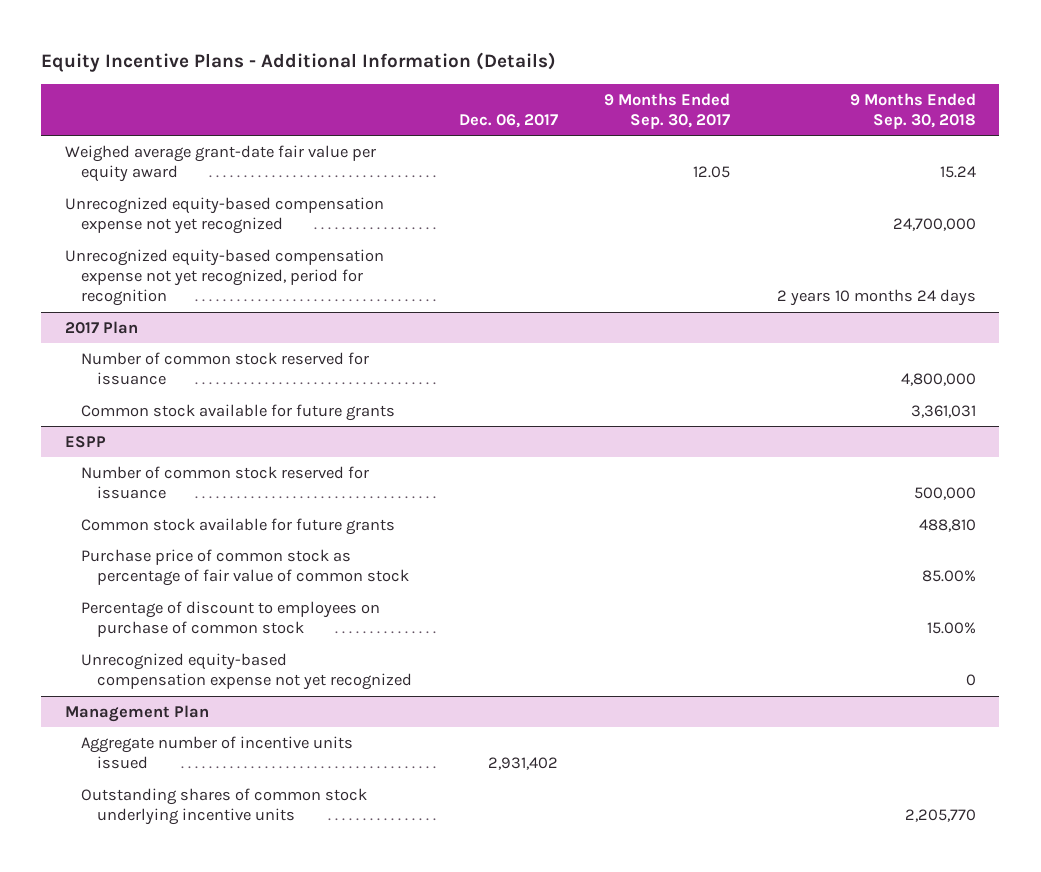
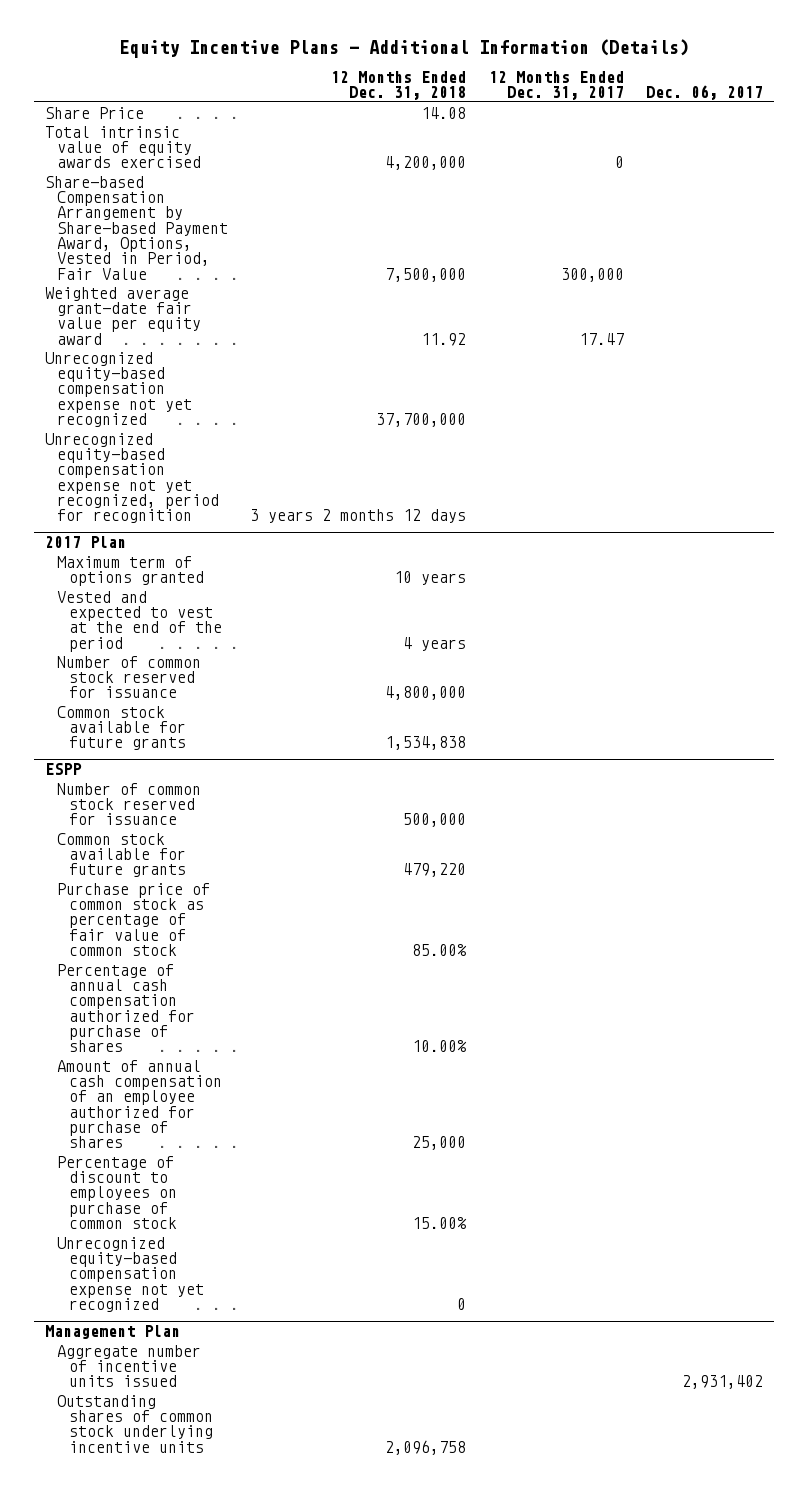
- | Dec. 06, 2017 | 9 Months Ended Sep. 30, 2017 | 9 Months Ended Sep. 30, 2018
+ | 12 Months Ended Dec. 31, 2018 | 12 Months Ended Dec. 31, 2017 | Dec. 06, 2017
- Weighed average grant-date fair value per equity award | | 12.05 | 15.24
+ Share Price | 14.08 | |
+ Total intrinsic value of equity awards exercised | 4,200,000 | 0 |
+ Share-based Compensation Arrangement by Share-based Payment Award, Options, Vested in Period, Fair Value | 7,500,000 | 300,000 |
+ Weighted average grant-date fair value per equity award | 11.92 | 17.47 |
@ 2017 Plan
+ Maximum term of options granted | 10 years | |
+ Vested and expected to vest at the end of the period | 4 years | |
@ ESPP
+ Percentage of annual cash compensation authorized for purchase of shares | 10.00% | |
+ Amount of annual cash compensation of an employee authorized for purchase of shares | 25,000 | |

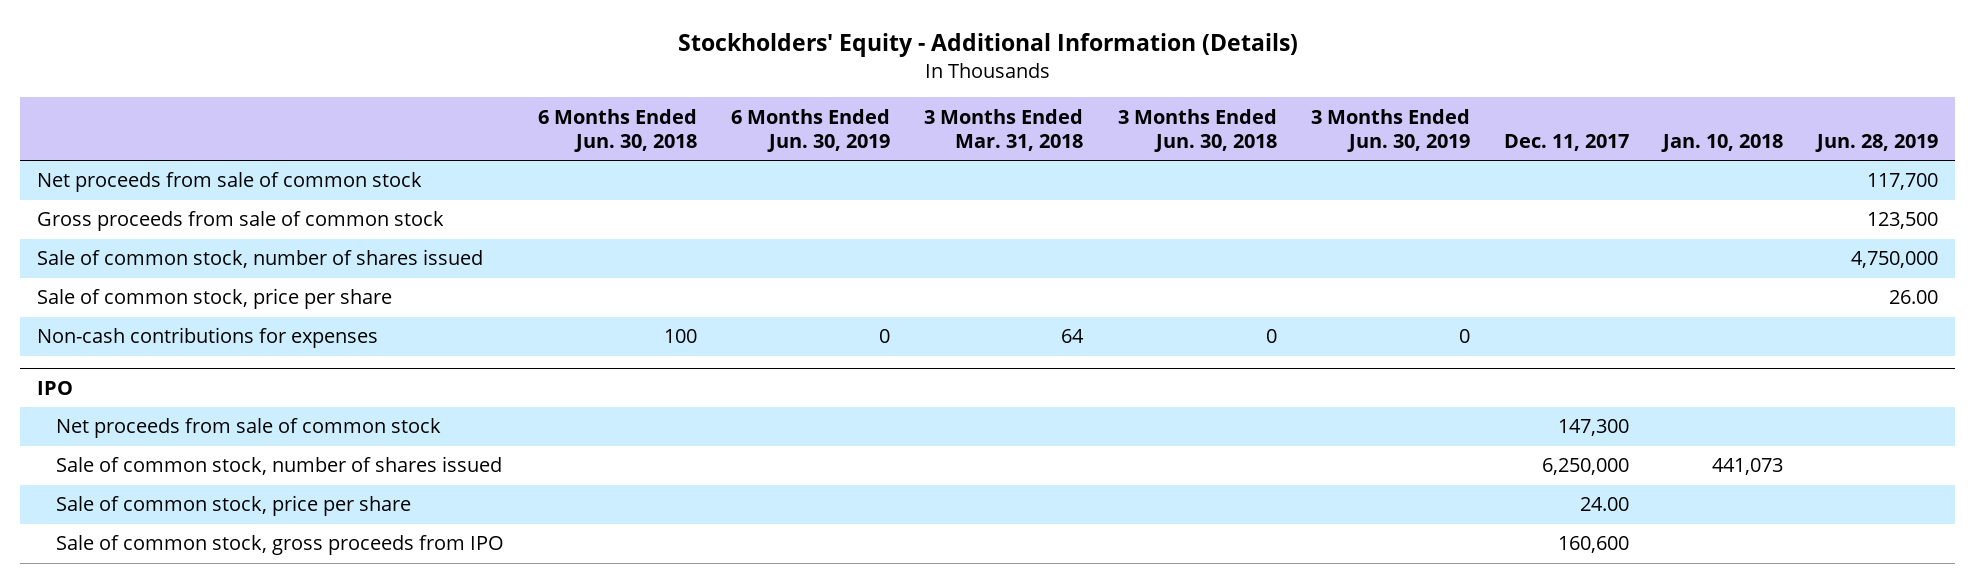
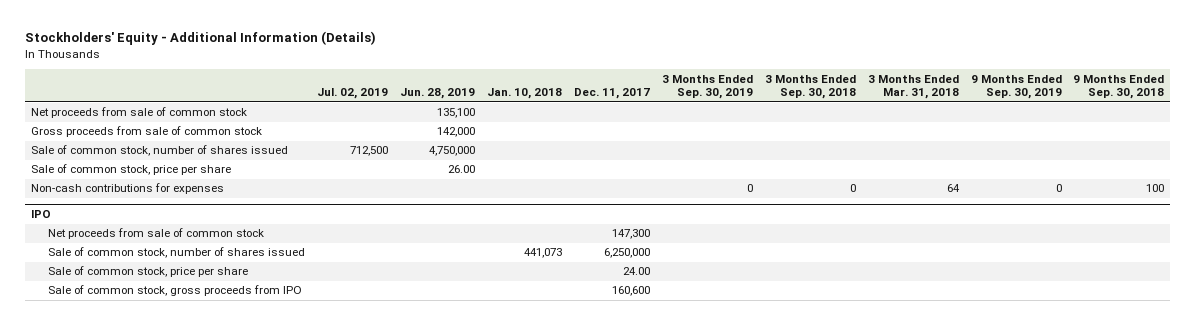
- | 6 Months Ended Jun. 30, 2018 | 6 Months Ended Jun. 30, 2019 | 3 Months Ended Mar. 31, 2018 | 3 Months Ended Jun. 30, 2018 | 3 Months Ended Jun. 30, 2019 | Dec. 11, 2017 | Jan. 10, 2018 | Jun. 28, 2019
+ | Jul. 02, 2019 | Jun. 28, 2019 | Jan. 10, 2018 | Dec. 11, 2017 | 3 Months Ended Sep. 30, 2019 | 3 Months Ended Sep. 30, 2018 | 3 Months Ended Mar. 31, 2018 | 9 Months Ended Sep. 30, 2019 | 9 Months Ended Sep. 30, 2018
- Net proceeds from sale of common stock | | | | | | | | 117,700
- Gross proceeds from sale of common stock | | | | | | | | 123,500
+ Net proceeds from sale of common stock | | 135,100 | | | | | | |
+ Gross proceeds from sale of common stock | | 142,000 | | | | | | |

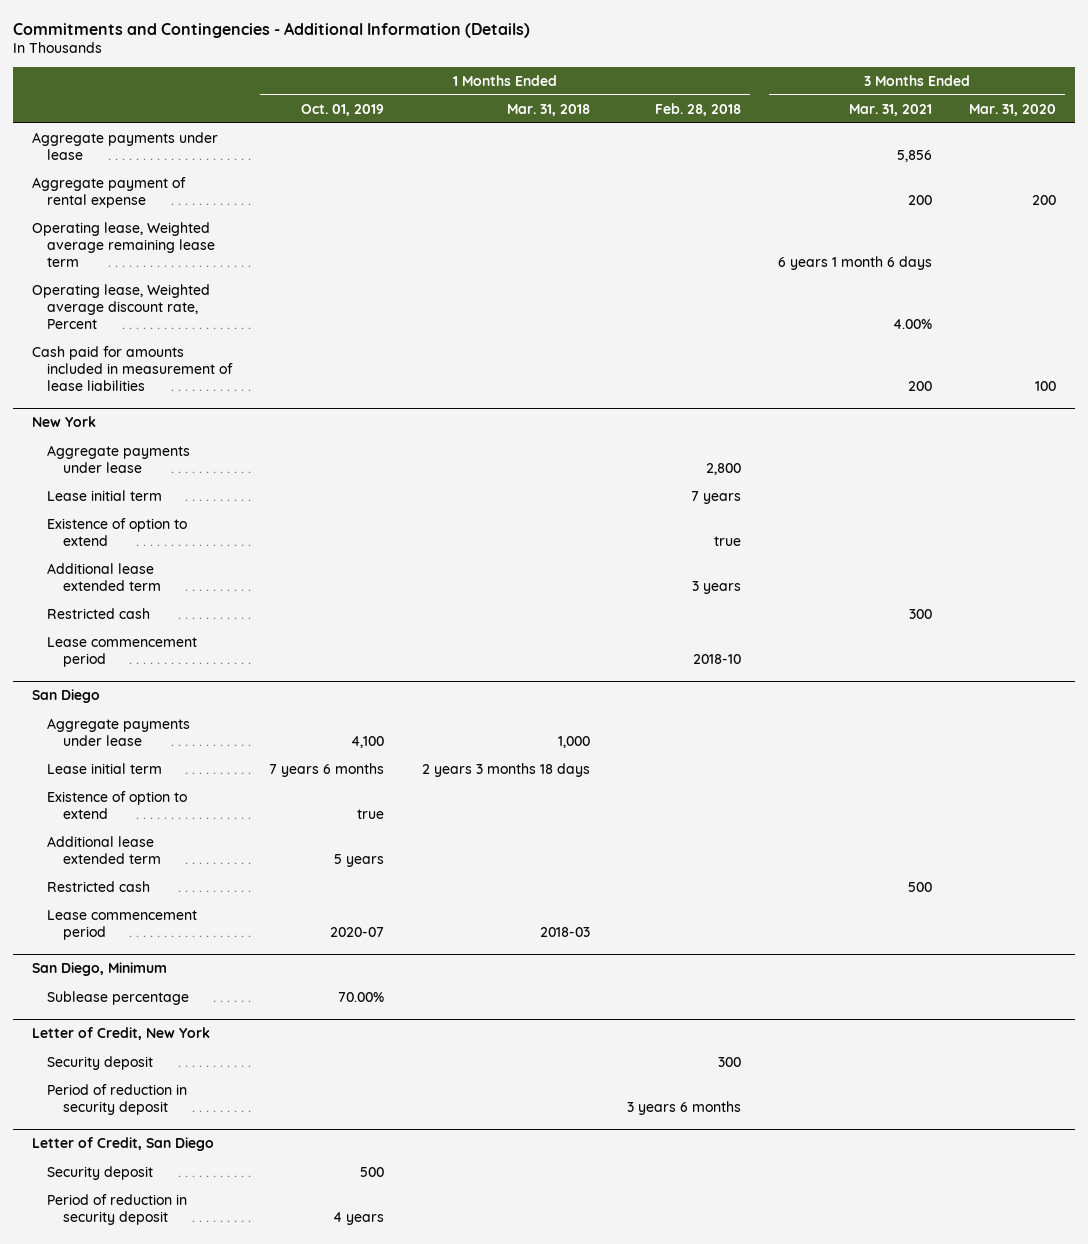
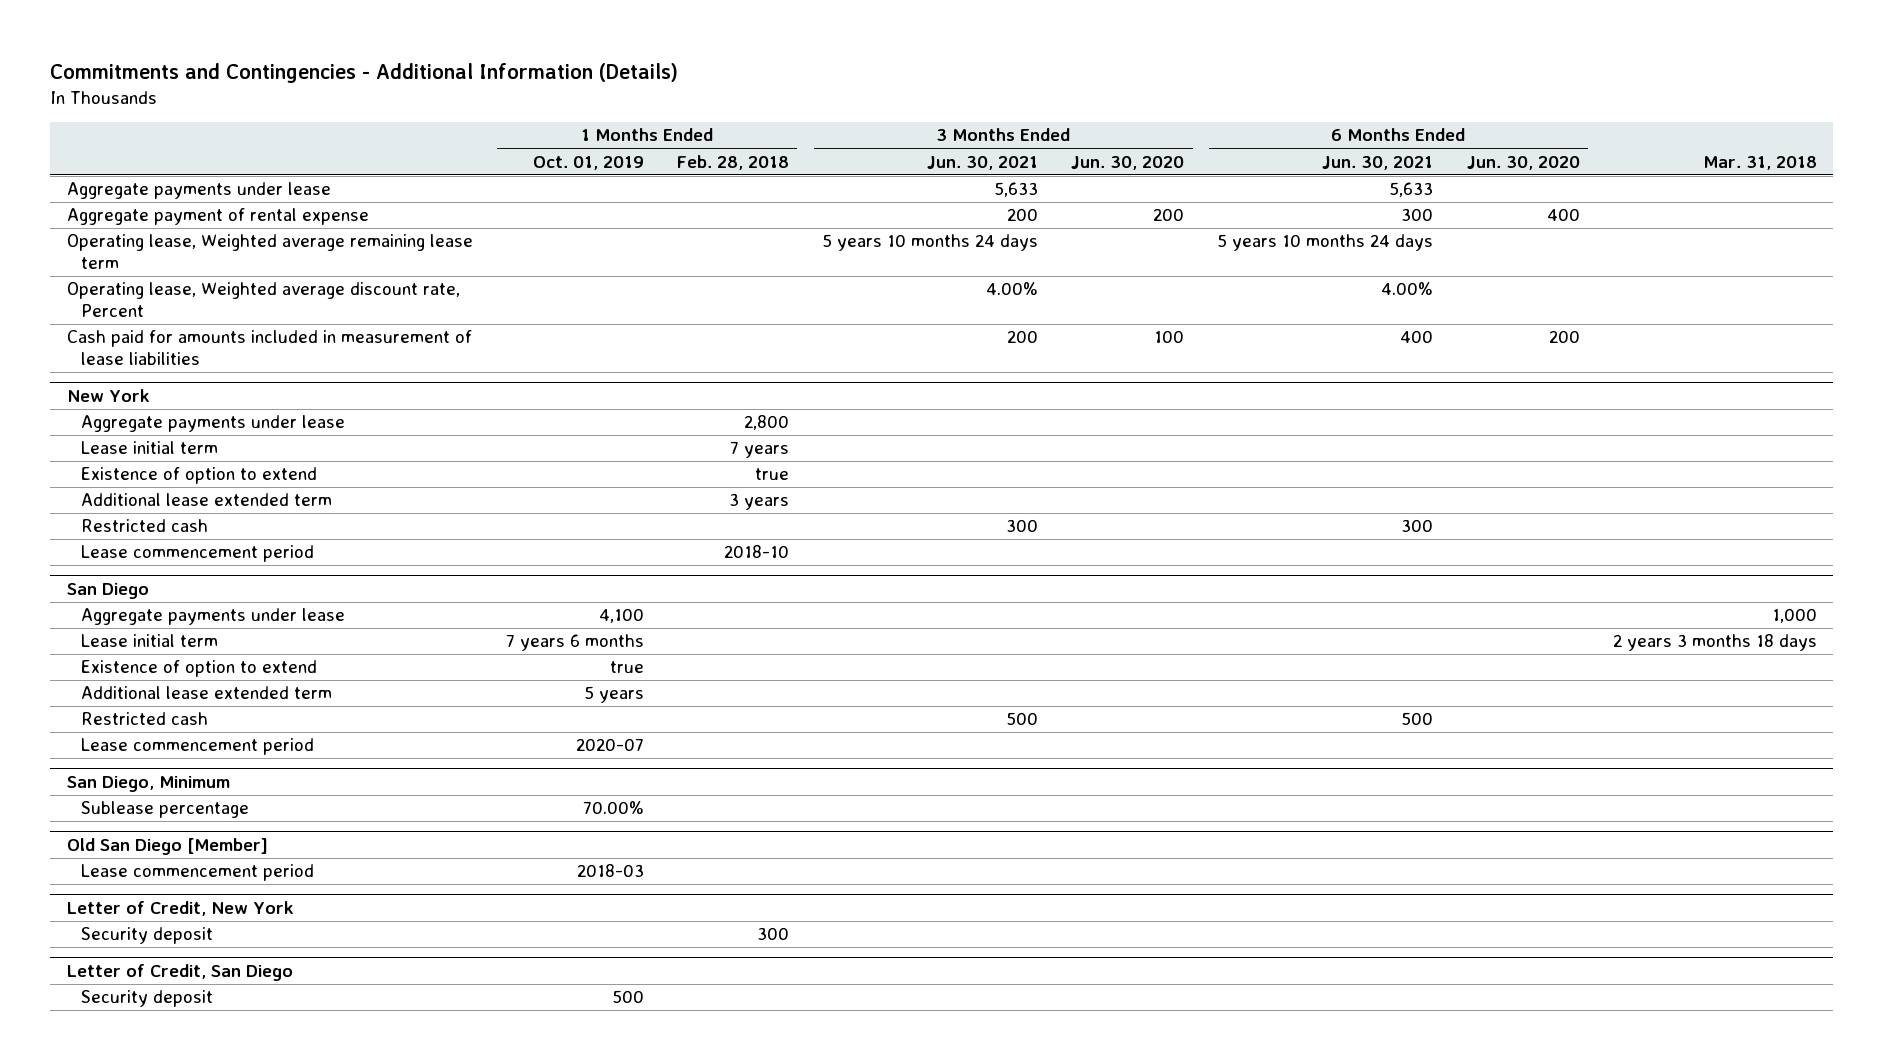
- | 1 Months Ended Oct. 01, 2019 | 1 Months Ended Mar. 31, 2018 | 1 Months Ended Feb. 28, 2018 | 3 Months Ended Mar. 31, 2021 | 3 Months Ended Mar. 31, 2020
+ | 1 Months Ended Oct. 01, 2019 | 1 Months Ended Feb. 28, 2018 | 3 Months Ended Jun. 30, 2021 | 3 Months Ended Jun. 30, 2020 | 6 Months Ended Jun. 30, 2021 | 6 Months Ended Jun. 30, 2020 | Mar. 31, 2018
+ Old San Diego [Member]
+ Lease commencement period | 2018-03 | | | | | |
@ Letter of Credit, New York
- Period of reduction in security deposit | | | 3 years 6 months | |
@ Letter of Credit, San Diego
- Period of reduction in security deposit | 4 years | | | |

